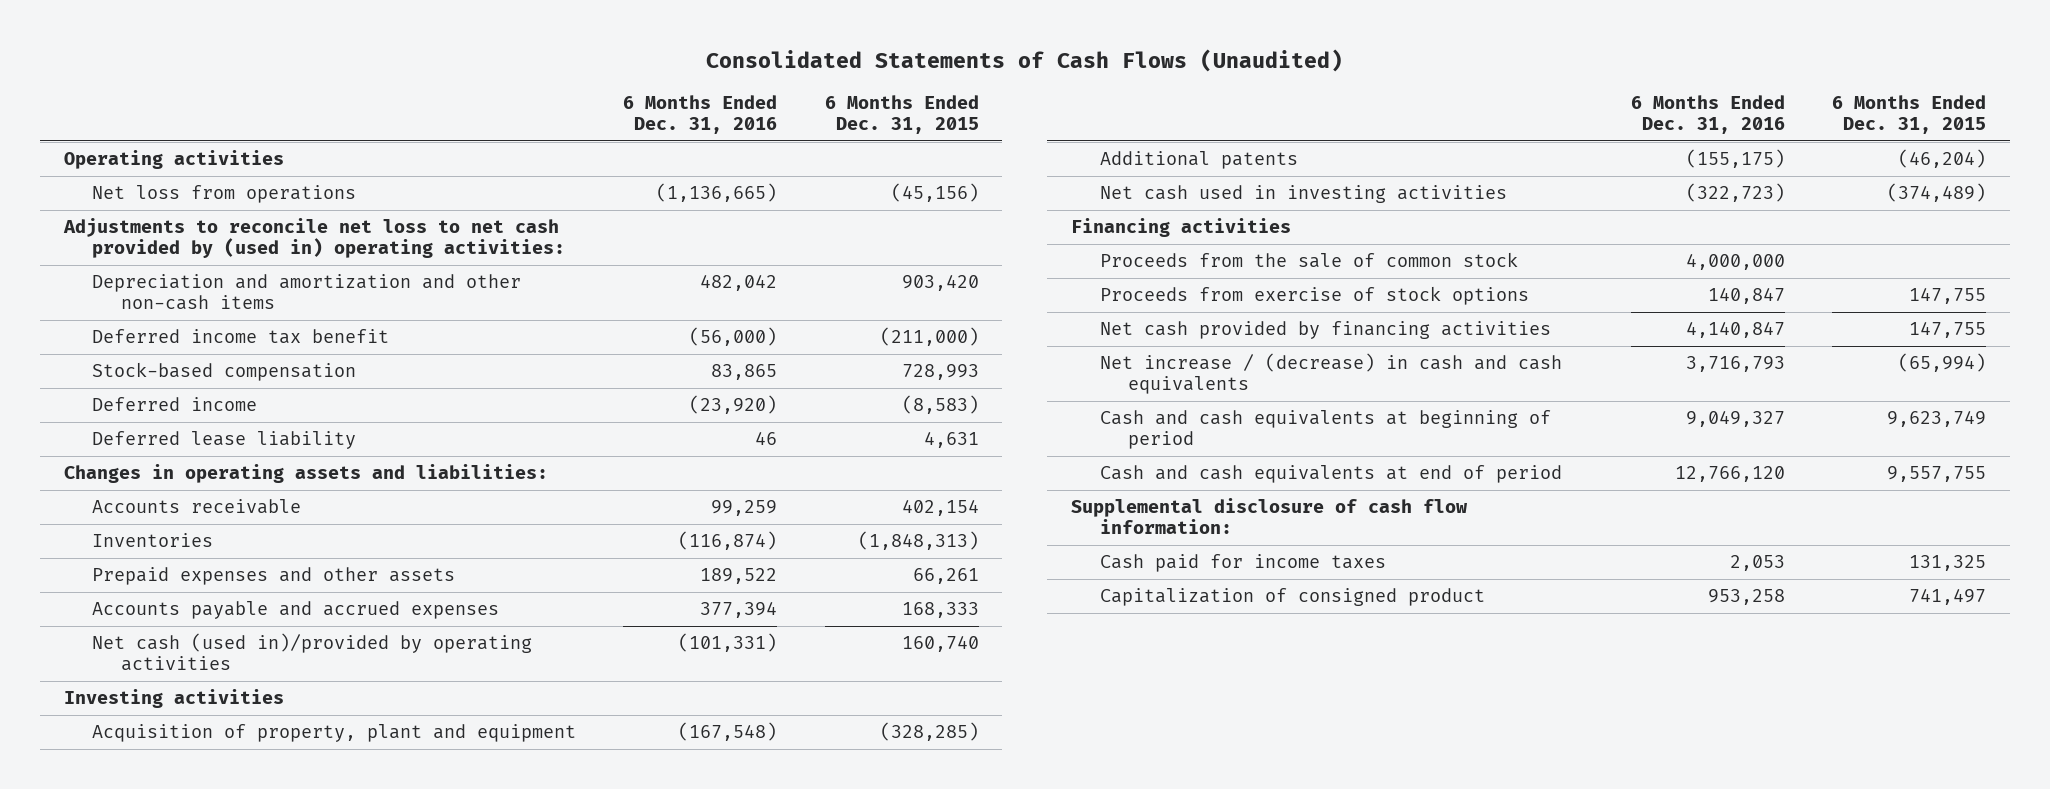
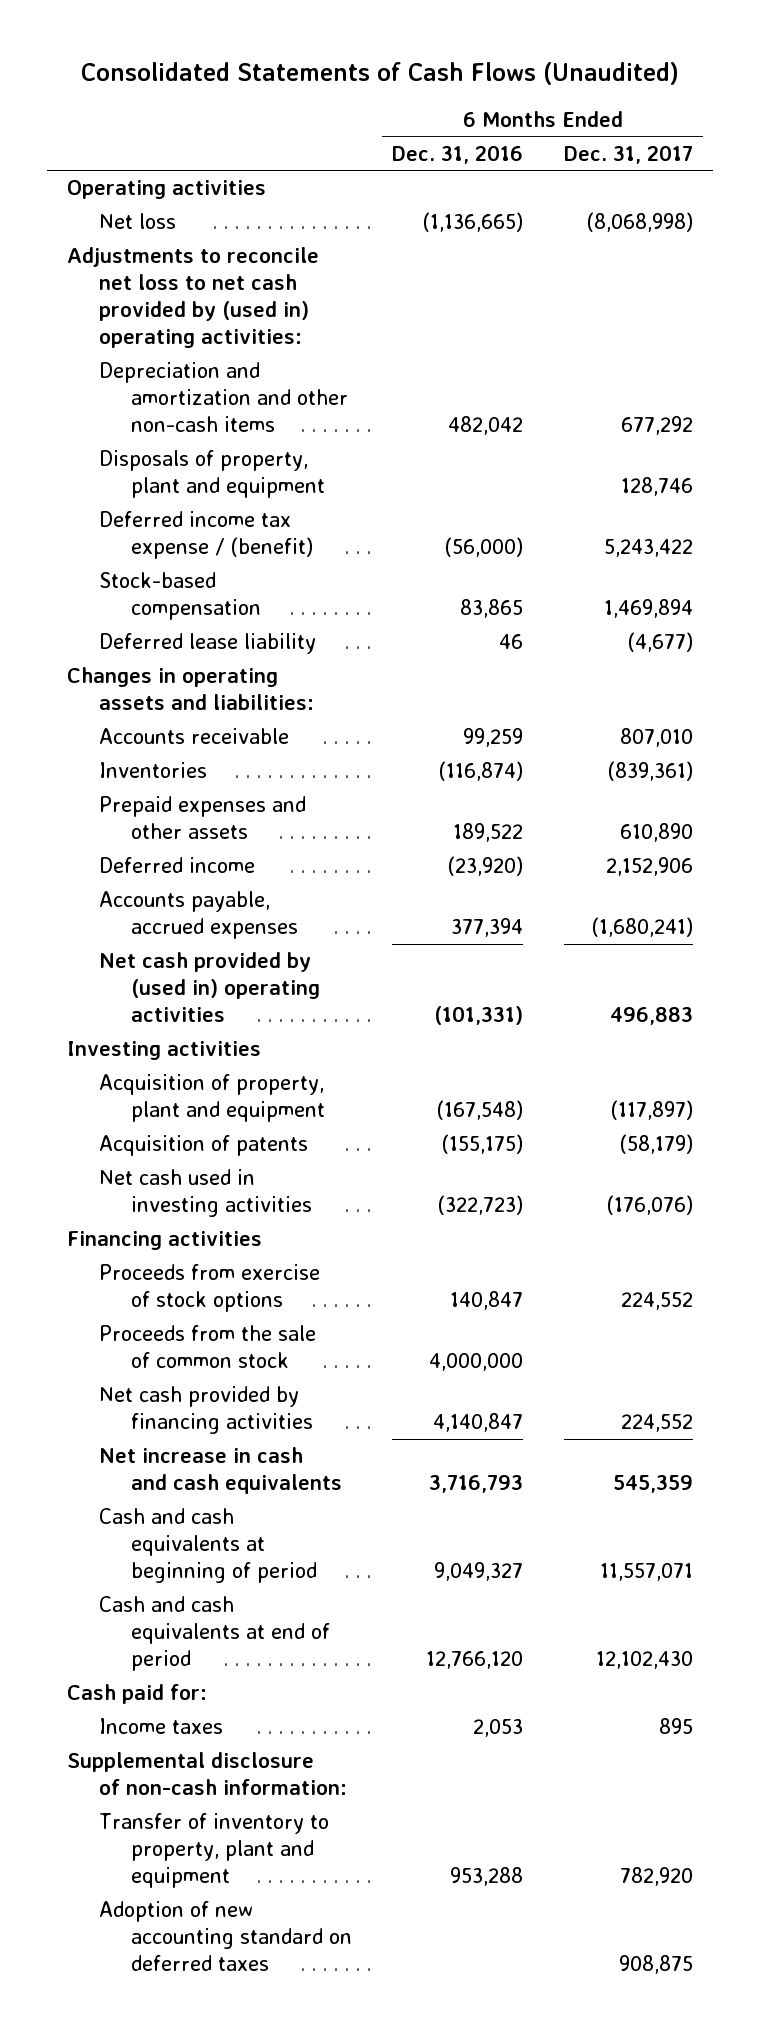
- | 6 Months Ended Dec. 31, 2016 | 6 Months Ended Dec. 31, 2015
+ | 6 Months Ended Dec. 31, 2016 | 6 Months Ended Dec. 31, 2017
- Net loss from operations | (1,136,665) | (45,156)
+ Net loss | (1,136,665) | (8,068,998)
- Deferred income tax benefit | (56,000) | (211,000)
+ Disposals of property, plant and equipment | | 128,746
+ Deferred income tax expense / (benefit) | (56,000) | 5,243,422
- Accounts payable and accrued expenses | 377,394 | 168,333
- Net cash (used in)/provided by operating activities | (101,331) | 160,740
moved down: Deferred income | (23,920) | 2,152,906
+ Accounts payable, accrued expenses | 377,394 | (1,680,241)
+ Net cash provided by (used in) operating activities | (101,331) | 496,883
- Additional patents | (155,175) | (46,204)
+ Acquisition of patents | (155,175) | (58,179)
moved down: Proceeds from the sale of common stock | 4,000,000 |
- Net increase / (decrease) in cash and cash equivalents | 3,716,793 | (65,994)
+ Net increase in cash and cash equivalents | 3,716,793 | 545,359
- Supplemental disclosure of cash flow information:
- Cash paid for income taxes | 2,053 | 131,325
- Capitalization of consigned product | 953,258 | 741,497
+ Cash paid for:
+ Income taxes | 2,053 | 895
+ Supplemental disclosure of non-cash information:
+ Transfer of inventory to property, plant and equipment | 953,288 | 782,920
+ Adoption of new accounting standard on deferred taxes | | 908,875

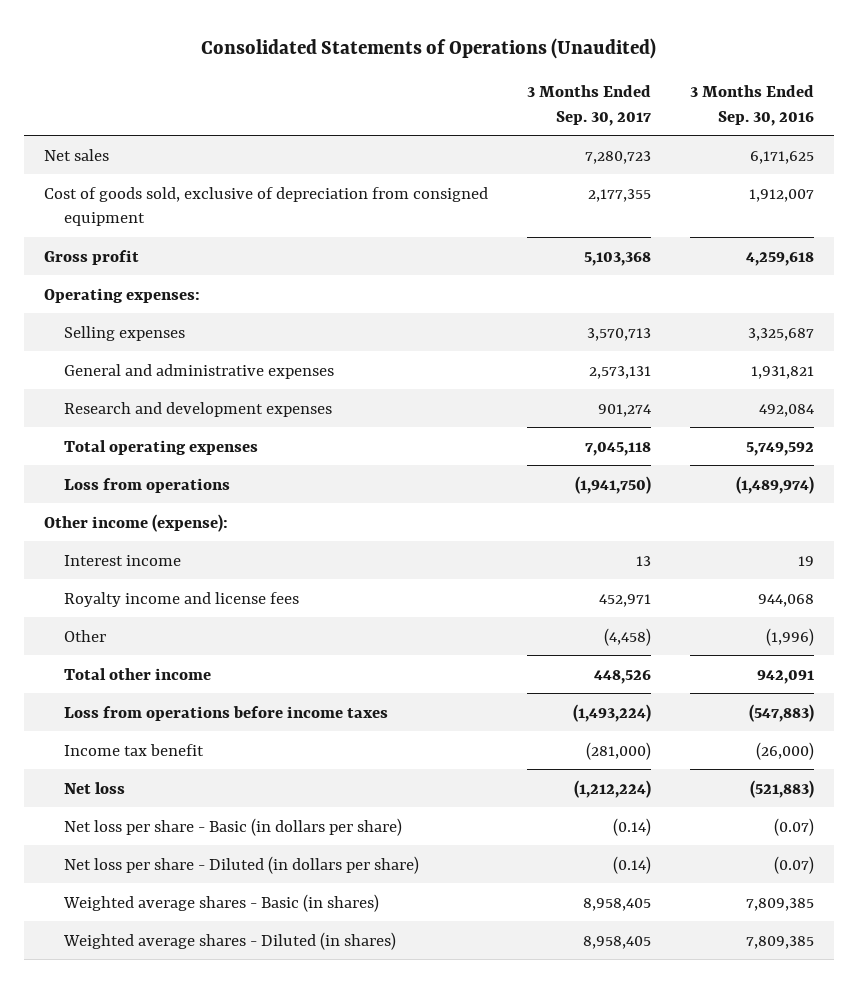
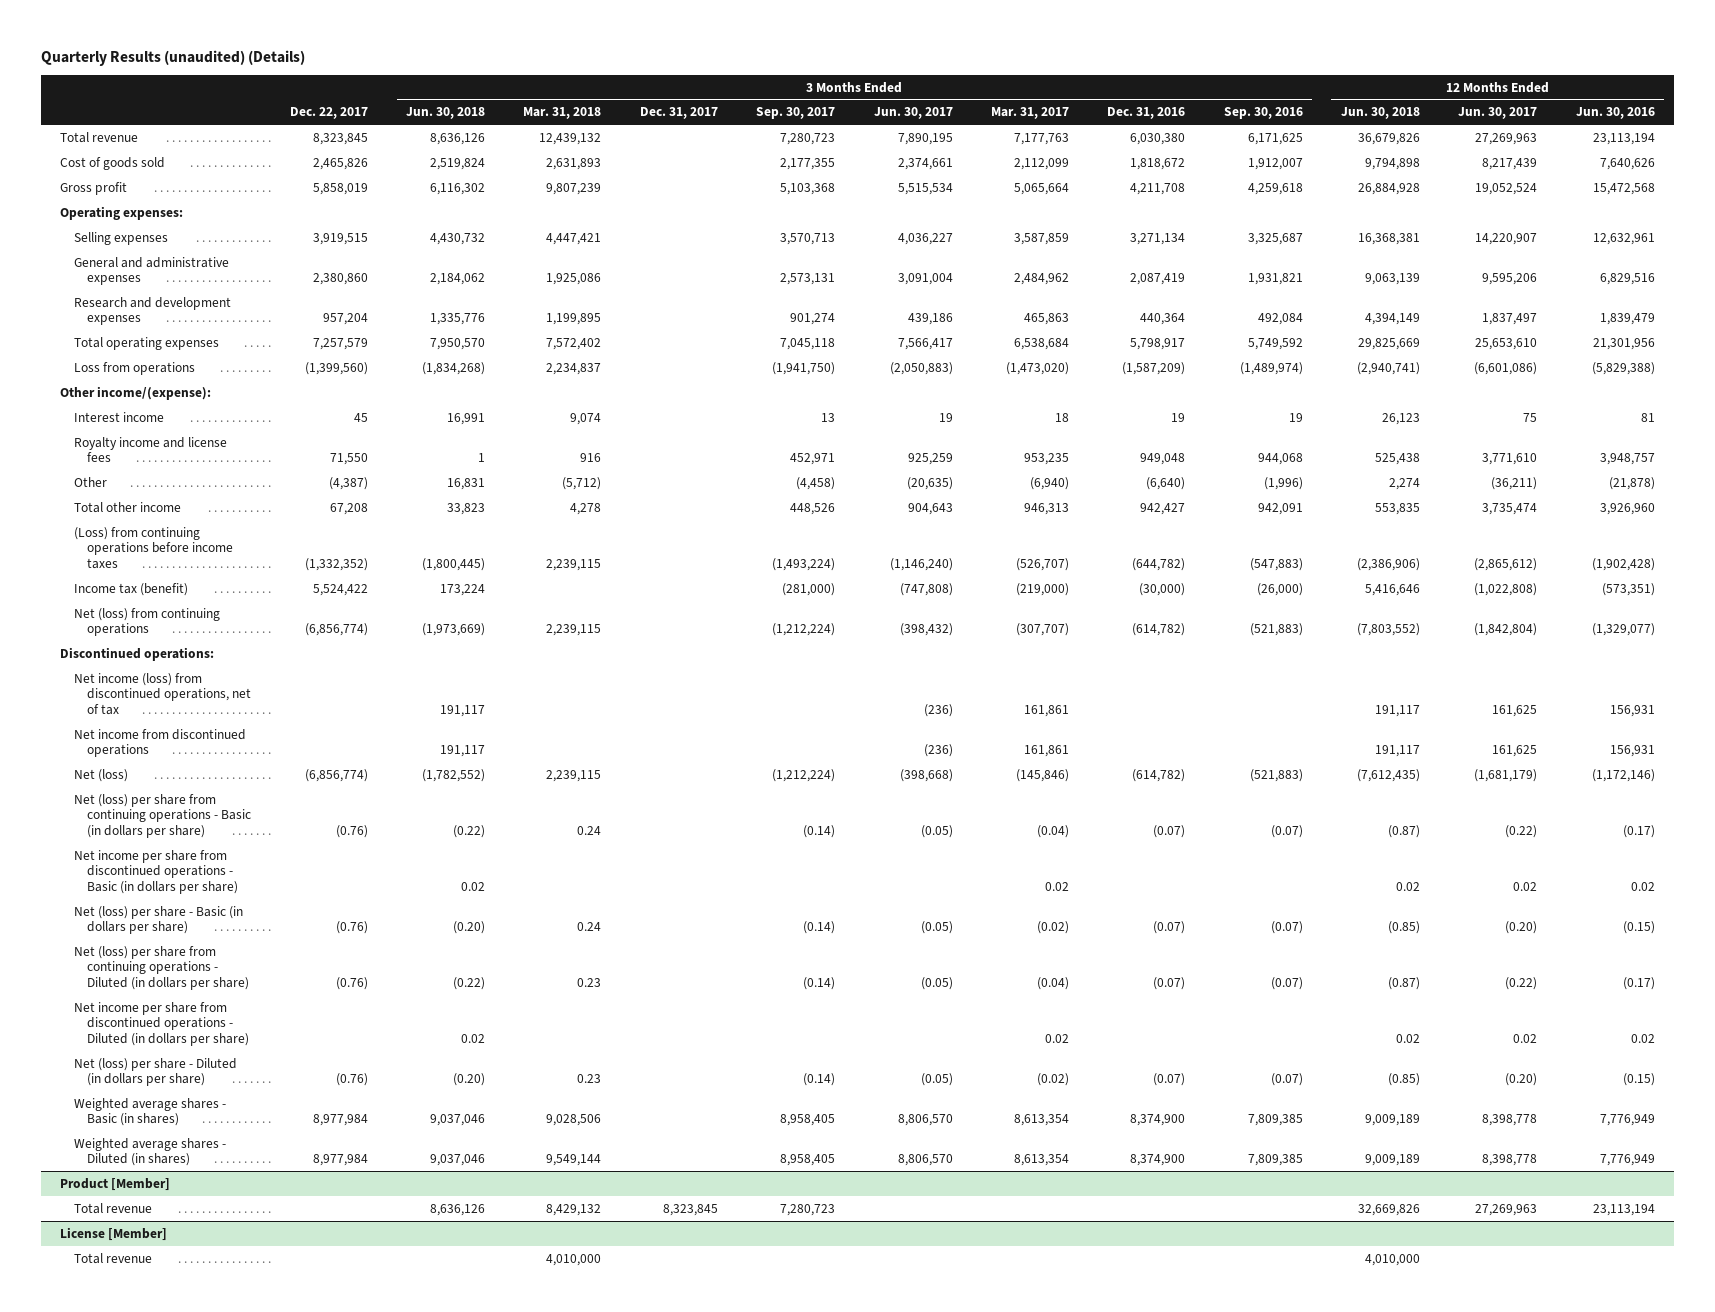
- Consolidated Statements of Operations (Unaudited)
+ Quarterly Results (unaudited) (Details)
- | 3 Months Ended Sep. 30, 2017 | 3 Months Ended Sep. 30, 2016
+ | Dec. 22, 2017 | 3 Months Ended Jun. 30, 2018 | 3 Months Ended Mar. 31, 2018 | 3 Months Ended Dec. 31, 2017 | 3 Months Ended Sep. 30, 2017 | 3 Months Ended Jun. 30, 2017 | 3 Months Ended Mar. 31, 2017 | 3 Months Ended Dec. 31, 2016 | 3 Months Ended Sep. 30, 2016 | 12 Months Ended Jun. 30, 2018 | 12 Months Ended Jun. 30, 2017 | 12 Months Ended Jun. 30, 2016
- Net sales | 7,280,723 | 6,171,625
- Cost of goods sold, exclusive of depreciation from consigned equipment | 2,177,355 | 1,912,007
+ Total revenue | 8,323,845 | 8,636,126 | 12,439,132 | | 7,280,723 | 7,890,195 | 7,177,763 | 6,030,380 | 6,171,625 | 36,679,826 | 27,269,963 | 23,113,194
+ Cost of goods sold | 2,465,826 | 2,519,824 | 2,631,893 | | 2,177,355 | 2,374,661 | 2,112,099 | 1,818,672 | 1,912,007 | 9,794,898 | 8,217,439 | 7,640,626
- Other income (expense):
+ Other income/(expense):
- Loss from operations before income taxes | (1,493,224) | (547,883)
- Income tax benefit | (281,000) | (26,000)
- Net loss | (1,212,224) | (521,883)
- Net loss per share - Basic (in dollars per share) | (0.14) | (0.07)
- Net loss per share - Diluted (in dollars per share) | (0.14) | (0.07)
+ (Loss) from continuing operations before income taxes | (1,332,352) | (1,800,445) | 2,239,115 | | (1,493,224) | (1,146,240) | (526,707) | (644,782) | (547,883) | (2,386,906) | (2,865,612) | (1,902,428)
+ Income tax (benefit) | 5,524,422 | 173,224 | | | (281,000) | (747,808) | (219,000) | (30,000) | (26,000) | 5,416,646 | (1,022,808) | (573,351)
+ Net (loss) from continuing operations | (6,856,774) | (1,973,669) | 2,239,115 | | (1,212,224) | (398,432) | (307,707) | (614,782) | (521,883) | (7,803,552) | (1,842,804) | (1,329,077)
+ Discontinued operations:
+ Net income (loss) from discontinued operations, net of tax | | 191,117 | | | | (236) | 161,861 | | | 191,117 | 161,625 | 156,931
+ Net income from discontinued operations | | 191,117 | | | | (236) | 161,861 | | | 191,117 | 161,625 | 156,931
+ Net (loss) | (6,856,774) | (1,782,552) | 2,239,115 | | (1,212,224) | (398,668) | (145,846) | (614,782) | (521,883) | (7,612,435) | (1,681,179) | (1,172,146)
+ Net (loss) per share from continuing operations - Basic (in dollars per share) | (0.76) | (0.22) | 0.24 | | (0.14) | (0.05) | (0.04) | (0.07) | (0.07) | (0.87) | (0.22) | (0.17)
+ Net income per share from discontinued operations - Basic (in dollars per share) | | 0.02 | | | | | 0.02 | | | 0.02 | 0.02 | 0.02
+ Net (loss) per share - Basic (in dollars per share) | (0.76) | (0.20) | 0.24 | | (0.14) | (0.05) | (0.02) | (0.07) | (0.07) | (0.85) | (0.20) | (0.15)
+ Net (loss) per share from continuing operations - Diluted (in dollars per share) | (0.76) | (0.22) | 0.23 | | (0.14) | (0.05) | (0.04) | (0.07) | (0.07) | (0.87) | (0.22) | (0.17)
+ Net income per share from discontinued operations - Diluted (in dollars per share) | | 0.02 | | | | | 0.02 | | | 0.02 | 0.02 | 0.02
+ Net (loss) per share - Diluted (in dollars per share) | (0.76) | (0.20) | 0.23 | | (0.14) | (0.05) | (0.02) | (0.07) | (0.07) | (0.85) | (0.20) | (0.15)
+ Product [Member]
+ Total revenue | | 8,636,126 | 8,429,132 | 8,323,845 | 7,280,723 | | | | | 32,669,826 | 27,269,963 | 23,113,194
+ License [Member]
+ Total revenue | | | 4,010,000 | | | | | | | 4,010,000 | |

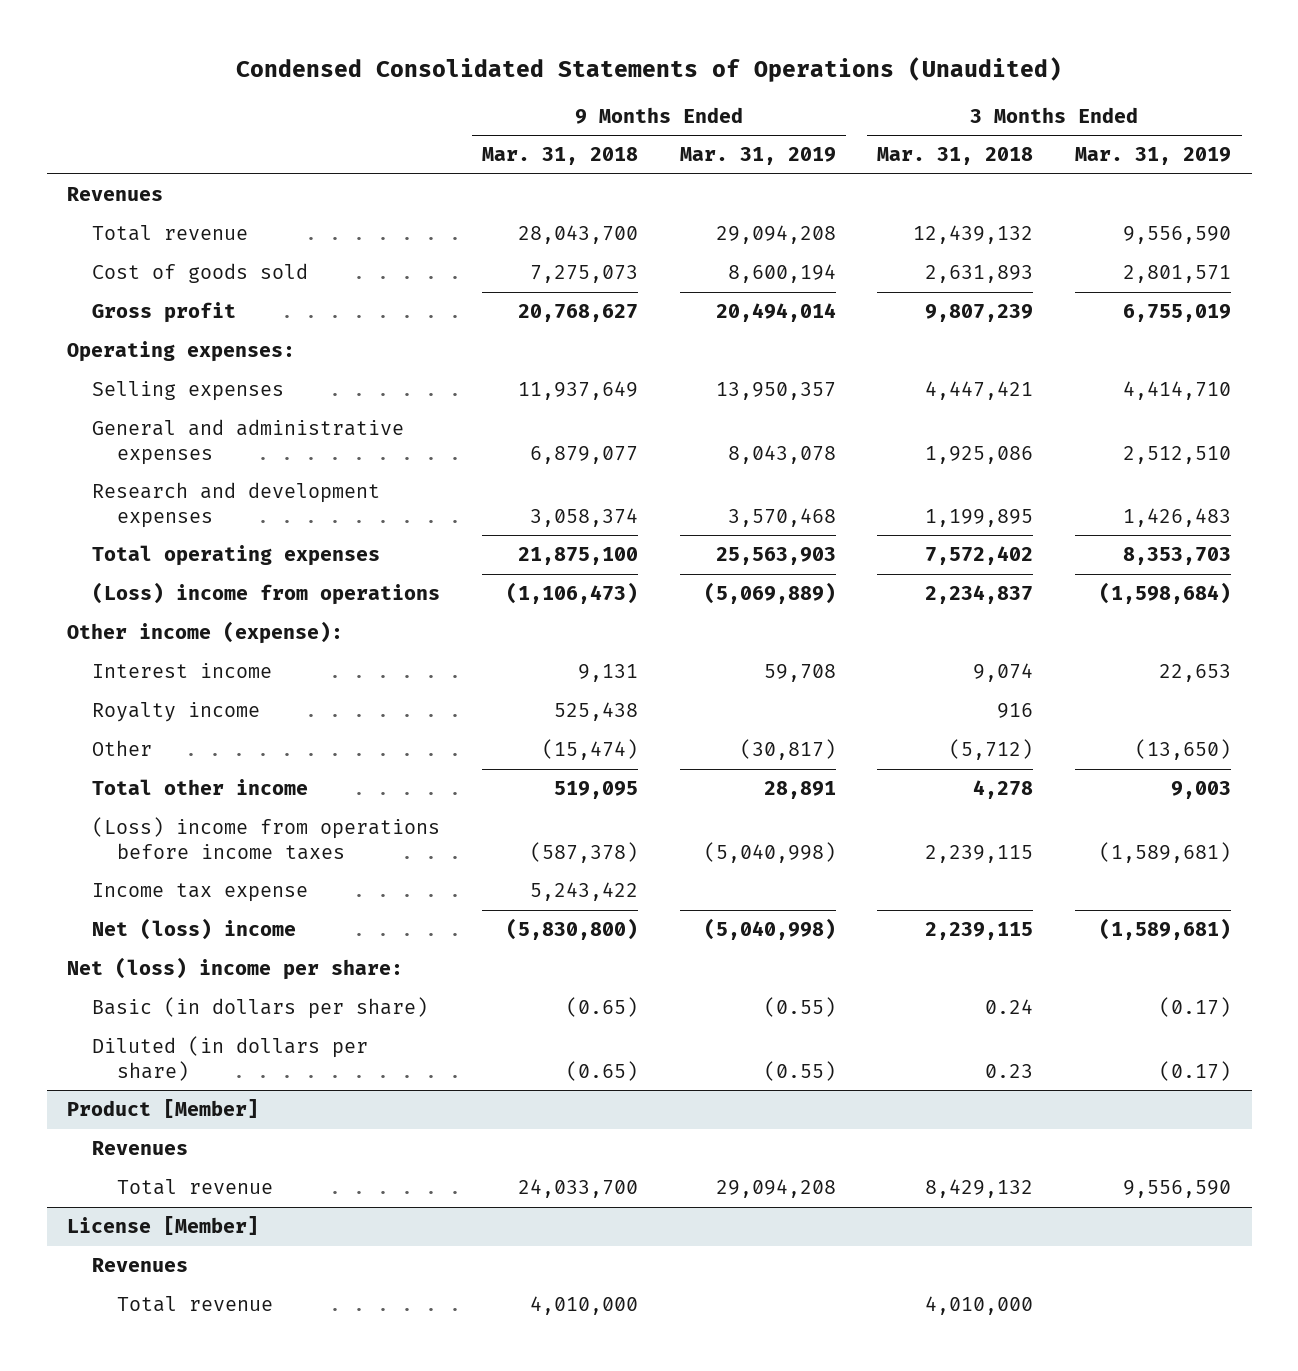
- Quarterly Results (unaudited) (Details)
+ Condensed Consolidated Statements of Operations (Unaudited)
- | Dec. 22, 2017 | 3 Months Ended Jun. 30, 2018 | 3 Months Ended Mar. 31, 2018 | 3 Months Ended Dec. 31, 2017 | 3 Months Ended Sep. 30, 2017 | 3 Months Ended Jun. 30, 2017 | 3 Months Ended Mar. 31, 2017 | 3 Months Ended Dec. 31, 2016 | 3 Months Ended Sep. 30, 2016 | 12 Months Ended Jun. 30, 2018 | 12 Months Ended Jun. 30, 2017 | 12 Months Ended Jun. 30, 2016
+ | 9 Months Ended Mar. 31, 2018 | 9 Months Ended Mar. 31, 2019 | 3 Months Ended Mar. 31, 2018 | 3 Months Ended Mar. 31, 2019
+ Revenues
- Loss from operations | (1,399,560) | (1,834,268) | 2,234,837 | | (1,941,750) | (2,050,883) | (1,473,020) | (1,587,209) | (1,489,974) | (2,940,741) | (6,601,086) | (5,829,388)
- Other income/(expense):
+ (Loss) income from operations | (1,106,473) | (5,069,889) | 2,234,837 | (1,598,684)
+ Other income (expense):
- Royalty income and license fees | 71,550 | 1 | 916 | | 452,971 | 925,259 | 953,235 | 949,048 | 944,068 | 525,438 | 3,771,610 | 3,948,757
+ Royalty income | 525,438 | | 916 |
- (Loss) from continuing operations before income taxes | (1,332,352) | (1,800,445) | 2,239,115 | | (1,493,224) | (1,146,240) | (526,707) | (644,782) | (547,883) | (2,386,906) | (2,865,612) | (1,902,428)
- Income tax (benefit) | 5,524,422 | 173,224 | | | (281,000) | (747,808) | (219,000) | (30,000) | (26,000) | 5,416,646 | (1,022,808) | (573,351)
- Net (loss) from continuing operations | (6,856,774) | (1,973,669) | 2,239,115 | | (1,212,224) | (398,432) | (307,707) | (614,782) | (521,883) | (7,803,552) | (1,842,804) | (1,329,077)
- Discontinued operations:
- Net income (loss) from discontinued operations, net of tax | | 191,117 | | | | (236) | 161,861 | | | 191,117 | 161,625 | 156,931
- Net income from discontinued operations | | 191,117 | | | | (236) | 161,861 | | | 191,117 | 161,625 | 156,931
- Net (loss) | (6,856,774) | (1,782,552) | 2,239,115 | | (1,212,224) | (398,668) | (145,846) | (614,782) | (521,883) | (7,612,435) | (1,681,179) | (1,172,146)
- Net (loss) per share from continuing operations - Basic (in dollars per share) | (0.76) | (0.22) | 0.24 | | (0.14) | (0.05) | (0.04) | (0.07) | (0.07) | (0.87) | (0.22) | (0.17)
- Net income per share from discontinued operations - Basic (in dollars per share) | | 0.02 | | | | | 0.02 | | | 0.02 | 0.02 | 0.02
- Net (loss) per share - Basic (in dollars per share) | (0.76) | (0.20) | 0.24 | | (0.14) | (0.05) | (0.02) | (0.07) | (0.07) | (0.85) | (0.20) | (0.15)
- Net (loss) per share from continuing operations - Diluted (in dollars per share) | (0.76) | (0.22) | 0.23 | | (0.14) | (0.05) | (0.04) | (0.07) | (0.07) | (0.87) | (0.22) | (0.17)
- Net income per share from discontinued operations - Diluted (in dollars per share) | | 0.02 | | | | | 0.02 | | | 0.02 | 0.02 | 0.02
- Net (loss) per share - Diluted (in dollars per share) | (0.76) | (0.20) | 0.23 | | (0.14) | (0.05) | (0.02) | (0.07) | (0.07) | (0.85) | (0.20) | (0.15)
- Weighted average shares - Basic (in shares) | 8,977,984 | 9,037,046 | 9,028,506 | | 8,958,405 | 8,806,570 | 8,613,354 | 8,374,900 | 7,809,385 | 9,009,189 | 8,398,778 | 7,776,949
- Weighted average shares - Diluted (in shares) | 8,977,984 | 9,037,046 | 9,549,144 | | 8,958,405 | 8,806,570 | 8,613,354 | 8,374,900 | 7,809,385 | 9,009,189 | 8,398,778 | 7,776,949
+ (Loss) income from operations before income taxes | (587,378) | (5,040,998) | 2,239,115 | (1,589,681)
+ Income tax expense | 5,243,422 | | |
+ Net (loss) income | (5,830,800) | (5,040,998) | 2,239,115 | (1,589,681)
+ Net (loss) income per share:
+ Basic (in dollars per share) | (0.65) | (0.55) | 0.24 | (0.17)
+ Diluted (in dollars per share) | (0.65) | (0.55) | 0.23 | (0.17)
@ Product [Member]
+ Revenues
@ License [Member]
+ Revenues

